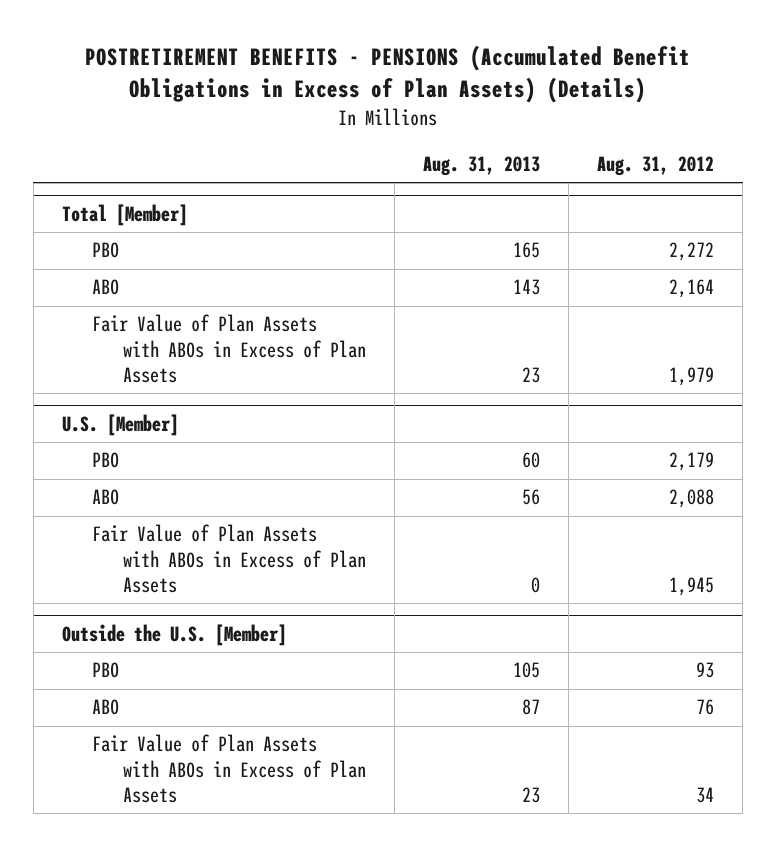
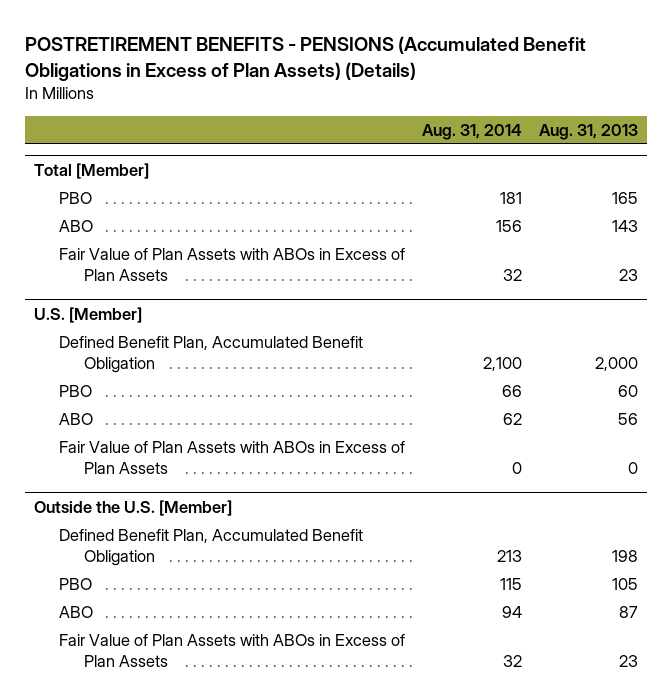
- | Aug. 31, 2013 | Aug. 31, 2012
+ | Aug. 31, 2014 | Aug. 31, 2013
@ U.S. [Member]
+ Defined Benefit Plan, Accumulated Benefit Obligation | 2,100 | 2,000
@ Outside the U.S. [Member]
+ Defined Benefit Plan, Accumulated Benefit Obligation | 213 | 198

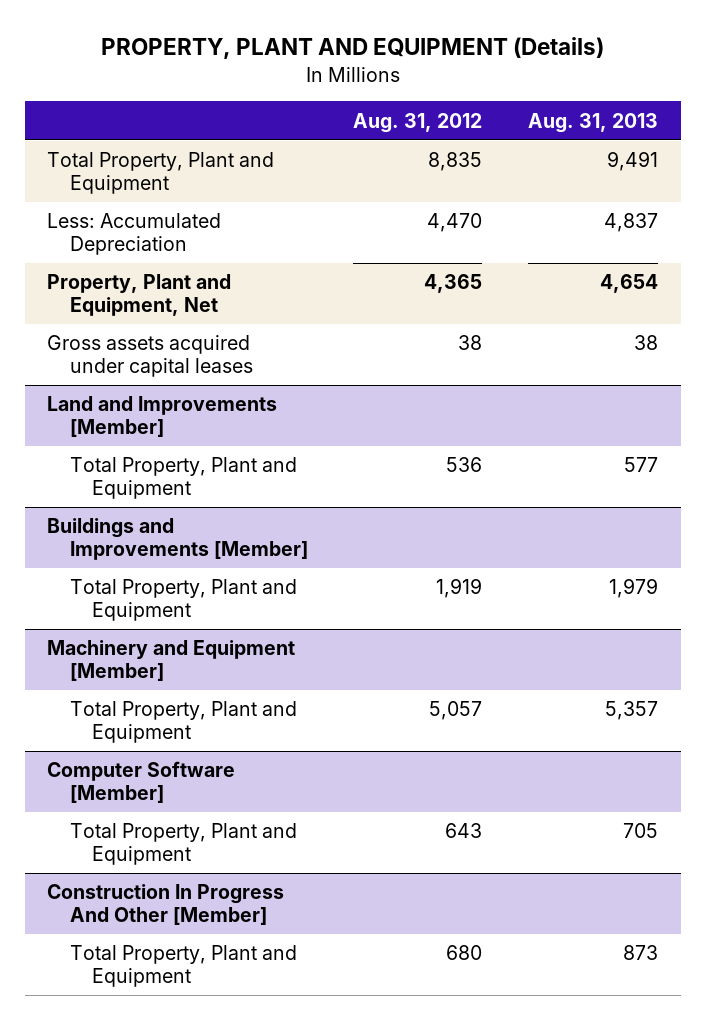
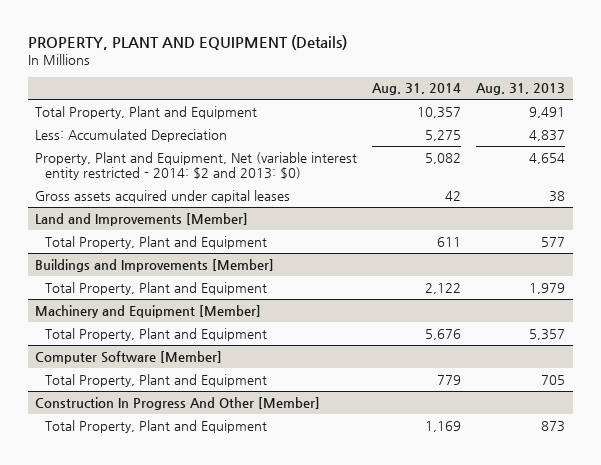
- | Aug. 31, 2012 | Aug. 31, 2013
+ | Aug. 31, 2014 | Aug. 31, 2013
- Property, Plant and Equipment, Net | 4,365 | 4,654
+ Property, Plant and Equipment, Net (variable interest entity restricted - 2014: $2 and 2013: $0) | 5,082 | 4,654

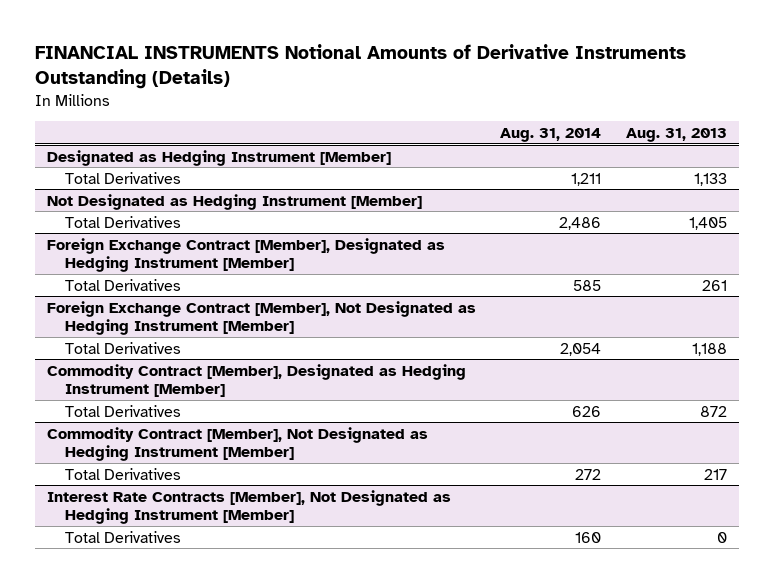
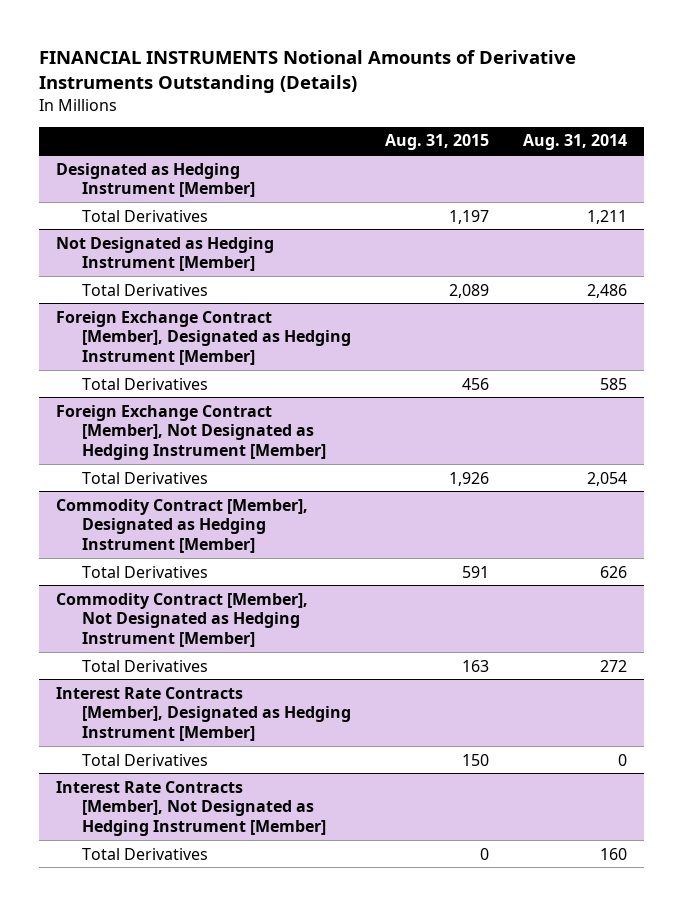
- | Aug. 31, 2014 | Aug. 31, 2013
+ | Aug. 31, 2015 | Aug. 31, 2014
+ Interest Rate Contracts [Member], Designated as Hedging Instrument [Member]
+ Total Derivatives | 150 | 0

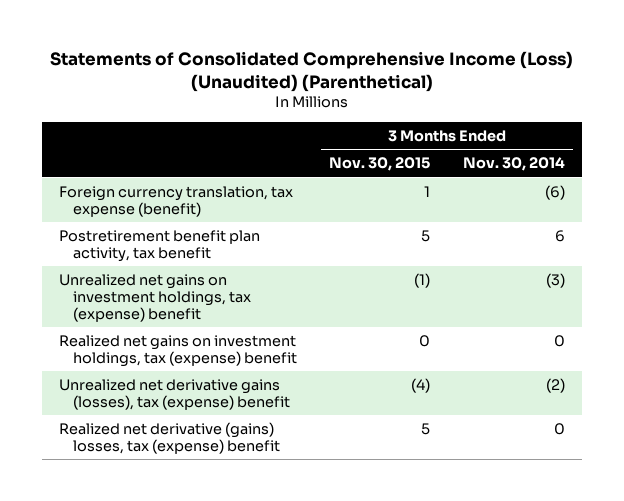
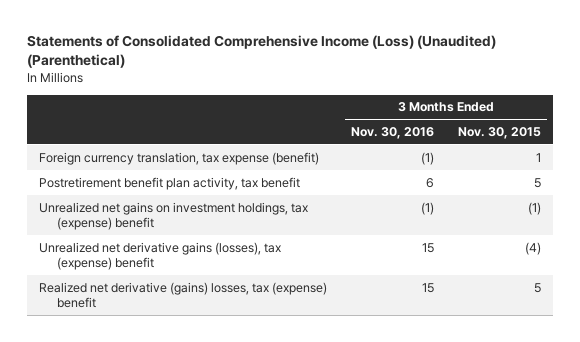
- | 3 Months Ended Nov. 30, 2015 | 3 Months Ended Nov. 30, 2014
+ | 3 Months Ended Nov. 30, 2016 | 3 Months Ended Nov. 30, 2015
- Realized net gains on investment holdings, tax (expense) benefit | 0 | 0

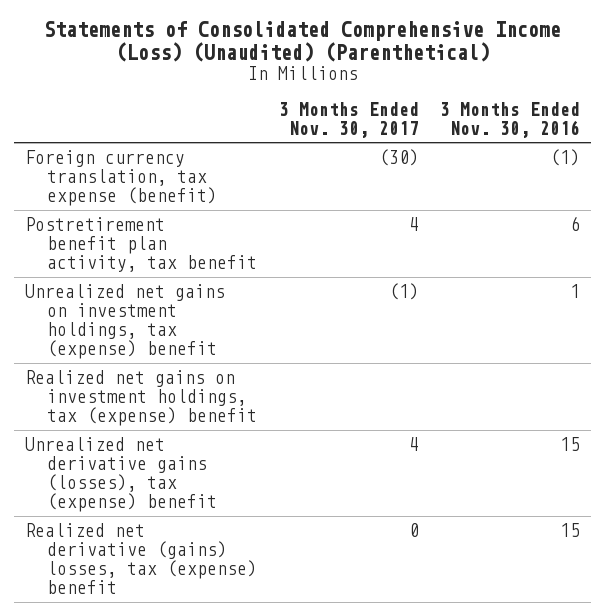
- | 3 Months Ended Nov. 30, 2016 | 3 Months Ended Nov. 30, 2015
+ | 3 Months Ended Nov. 30, 2017 | 3 Months Ended Nov. 30, 2016
- Unrealized net gains on investment holdings, tax (expense) benefit | (1) | (1)
+ Unrealized net gains on investment holdings, tax (expense) benefit | (1) | 1
+ Realized net gains on investment holdings, tax (expense) benefit

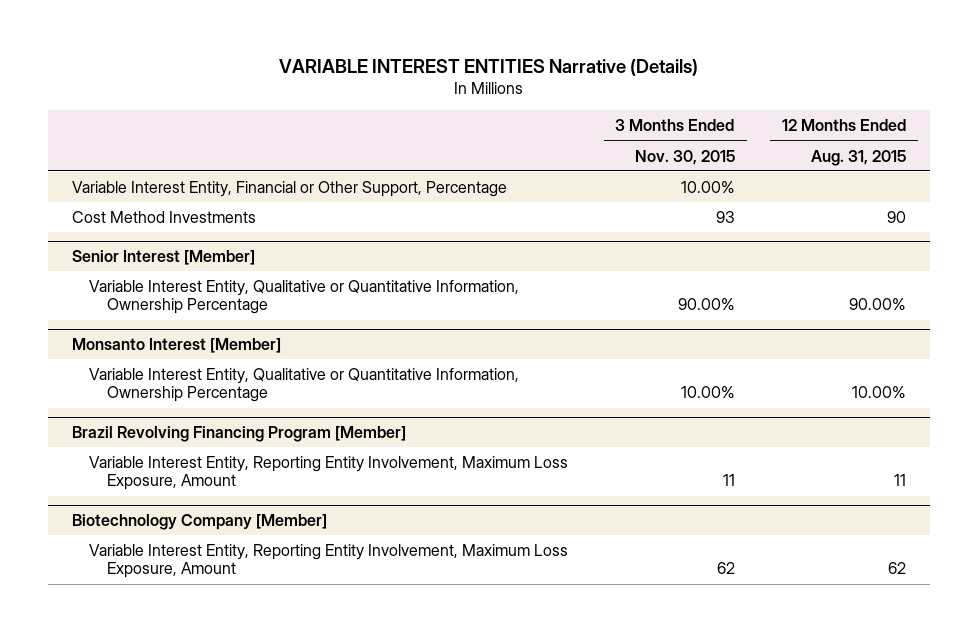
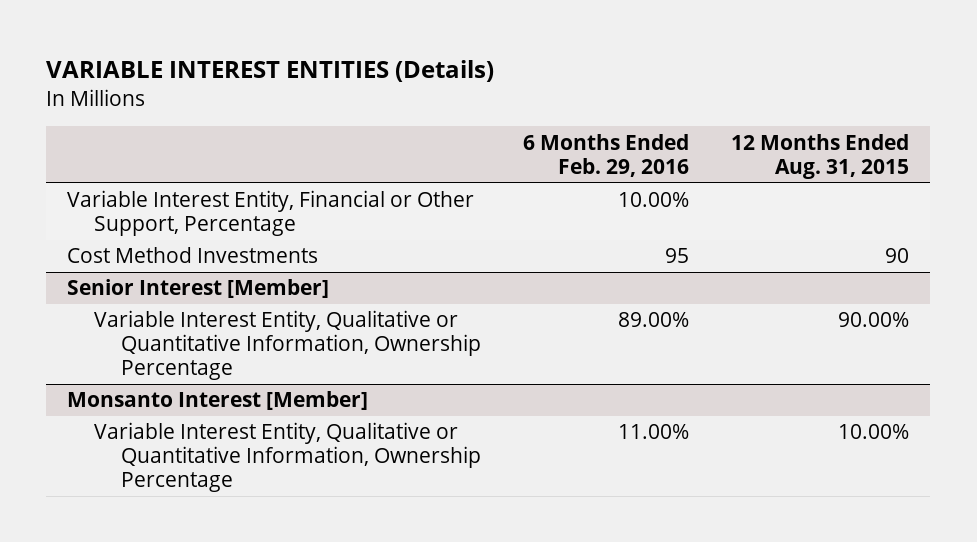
- VARIABLE INTEREST ENTITIES Narrative (Details)
+ VARIABLE INTEREST ENTITIES (Details)
- | 3 Months Ended Nov. 30, 2015 | 12 Months Ended Aug. 31, 2015
+ | 6 Months Ended Feb. 29, 2016 | 12 Months Ended Aug. 31, 2015
- Brazil Revolving Financing Program [Member]
- Variable Interest Entity, Reporting Entity Involvement, Maximum Loss Exposure, Amount | 11 | 11
- Biotechnology Company [Member]
- Variable Interest Entity, Reporting Entity Involvement, Maximum Loss Exposure, Amount | 62 | 62

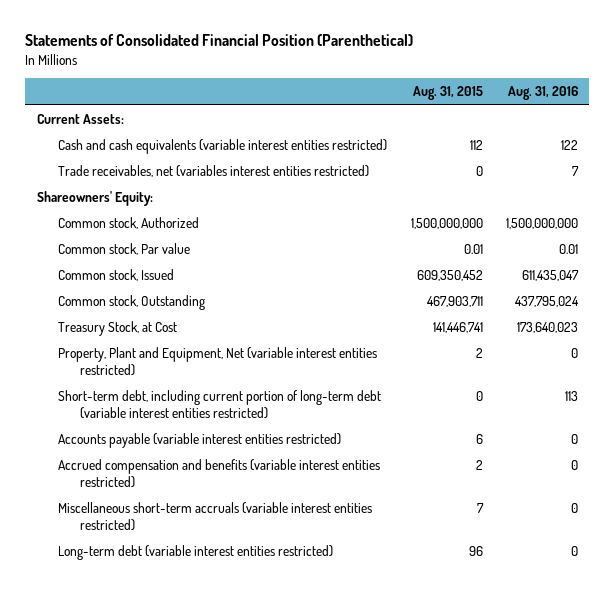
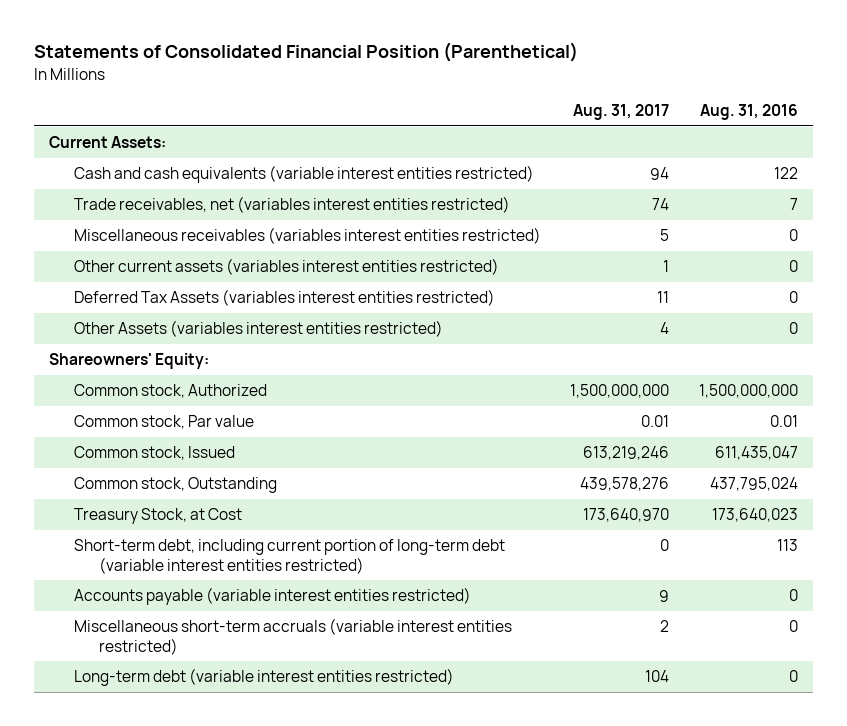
- | Aug. 31, 2015 | Aug. 31, 2016
+ | Aug. 31, 2017 | Aug. 31, 2016
+ Miscellaneous receivables (variables interest entities restricted) | 5 | 0
+ Other current assets (variables interest entities restricted) | 1 | 0
+ Deferred Tax Assets (variables interest entities restricted) | 11 | 0
+ Other Assets (variables interest entities restricted) | 4 | 0
- Property, Plant and Equipment, Net (variable interest entities restricted) | 2 | 0
- Accrued compensation and benefits (variable interest entities restricted) | 2 | 0

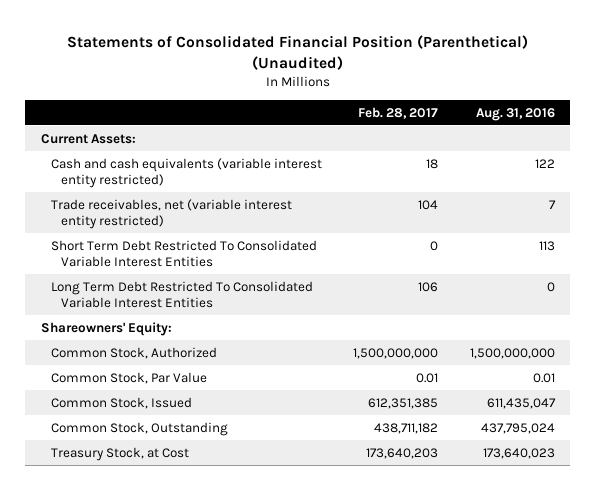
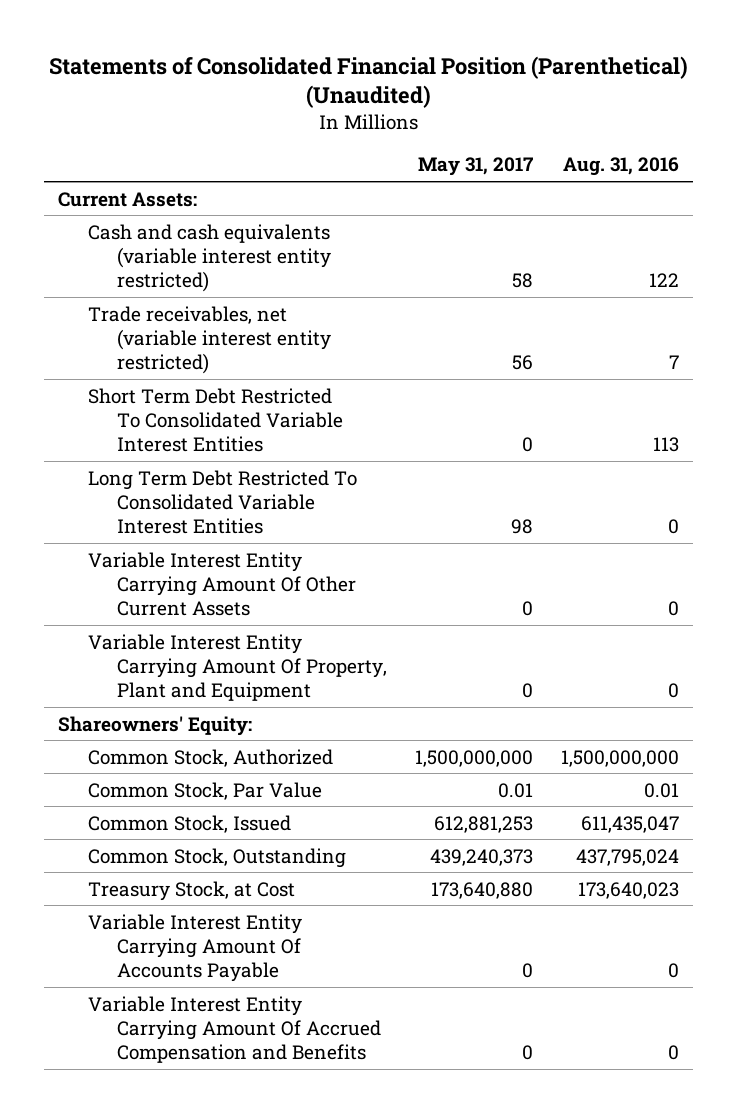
- | Feb. 28, 2017 | Aug. 31, 2016
+ | May 31, 2017 | Aug. 31, 2016
+ Variable Interest Entity Carrying Amount Of Other Current Assets | 0 | 0
+ Variable Interest Entity Carrying Amount Of Property, Plant and Equipment | 0 | 0
+ Variable Interest Entity Carrying Amount Of Accounts Payable | 0 | 0
+ Variable Interest Entity Carrying Amount Of Accrued Compensation and Benefits | 0 | 0

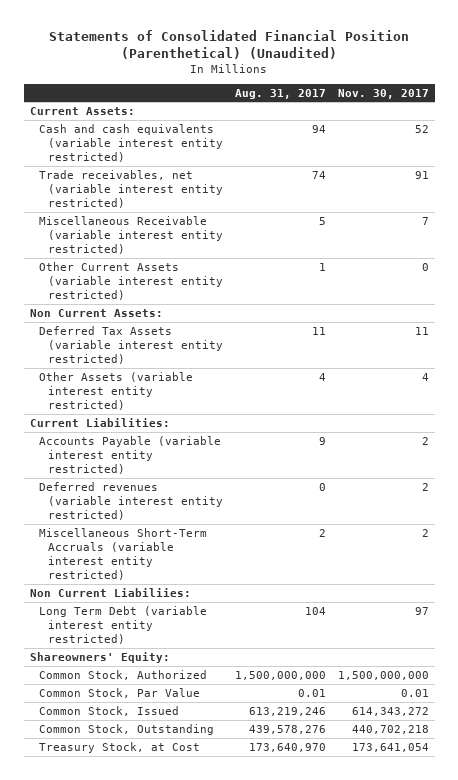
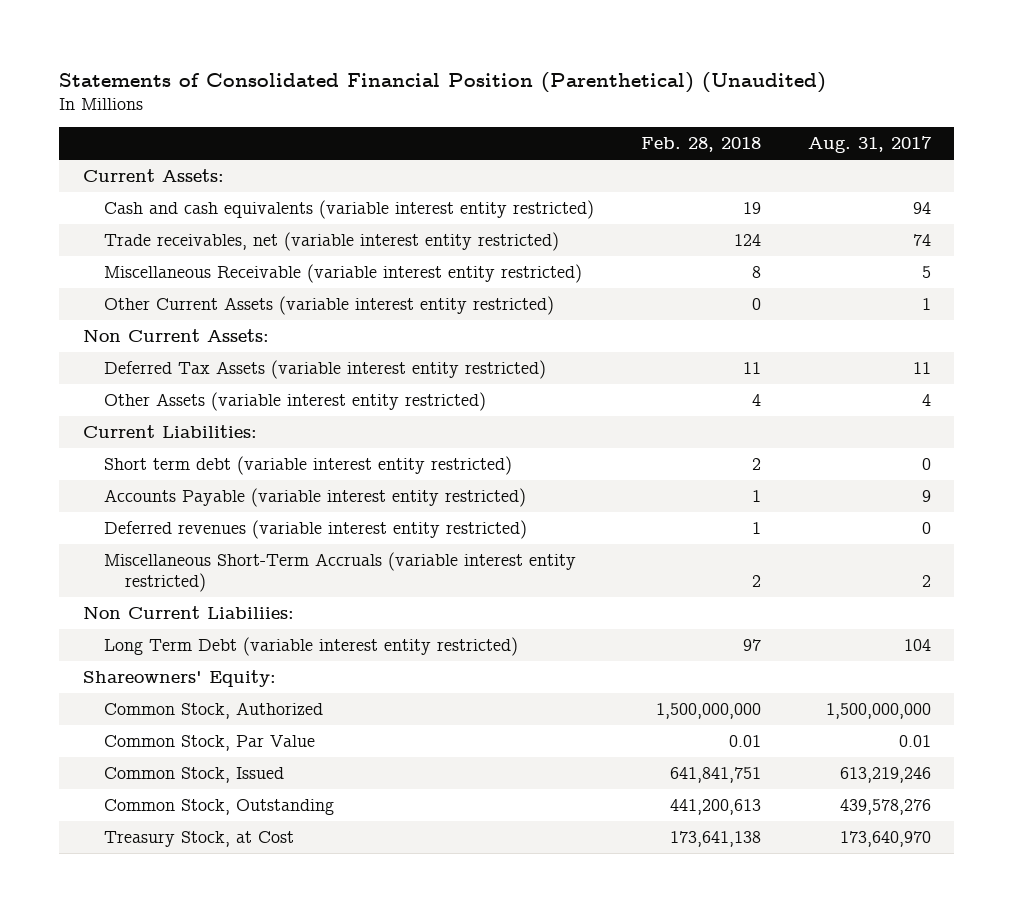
- | Aug. 31, 2017 | Nov. 30, 2017
+ | Feb. 28, 2018 | Aug. 31, 2017
+ Short term debt (variable interest entity restricted) | 2 | 0

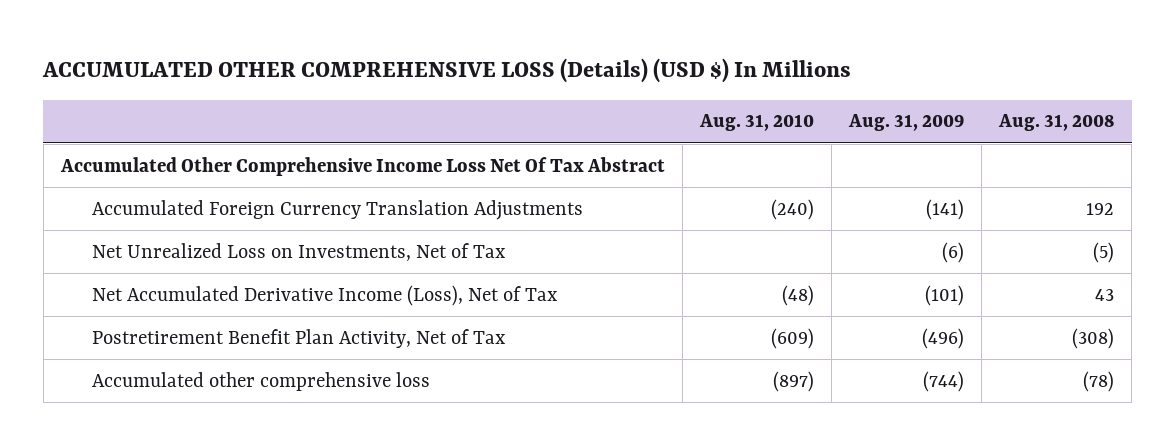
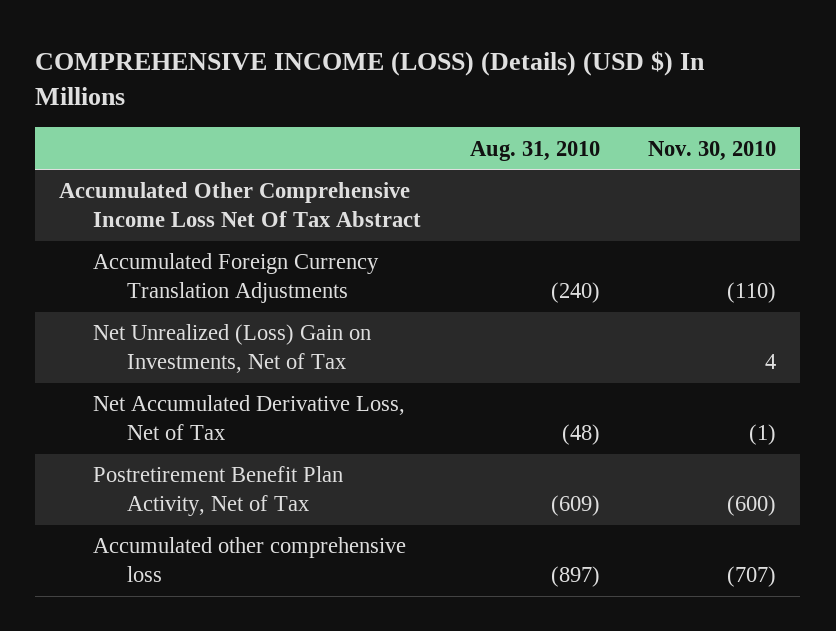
- ACCUMULATED OTHER COMPREHENSIVE LOSS (Details) (USD $) In Millions
+ COMPREHENSIVE INCOME (LOSS) (Details) (USD $) In Millions
- | Aug. 31, 2010 | Aug. 31, 2009 | Aug. 31, 2008
+ | Aug. 31, 2010 | Nov. 30, 2010
- Net Unrealized Loss on Investments, Net of Tax | | (6) | (5)
- Net Accumulated Derivative Income (Loss), Net of Tax | (48) | (101) | 43
+ Net Unrealized (Loss) Gain on Investments, Net of Tax | | 4
+ Net Accumulated Derivative Loss, Net of Tax | (48) | (1)

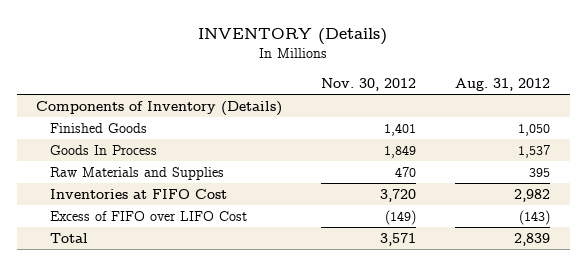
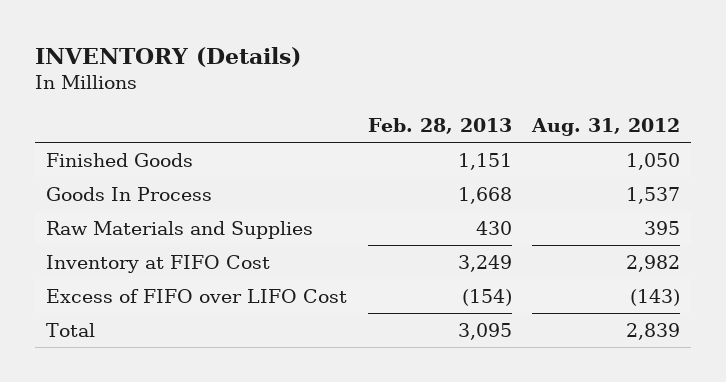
- | Nov. 30, 2012 | Aug. 31, 2012
+ | Feb. 28, 2013 | Aug. 31, 2012
- Components of Inventory (Details)
- Inventories at FIFO Cost | 3,720 | 2,982
+ Inventory at FIFO Cost | 3,249 | 2,982

